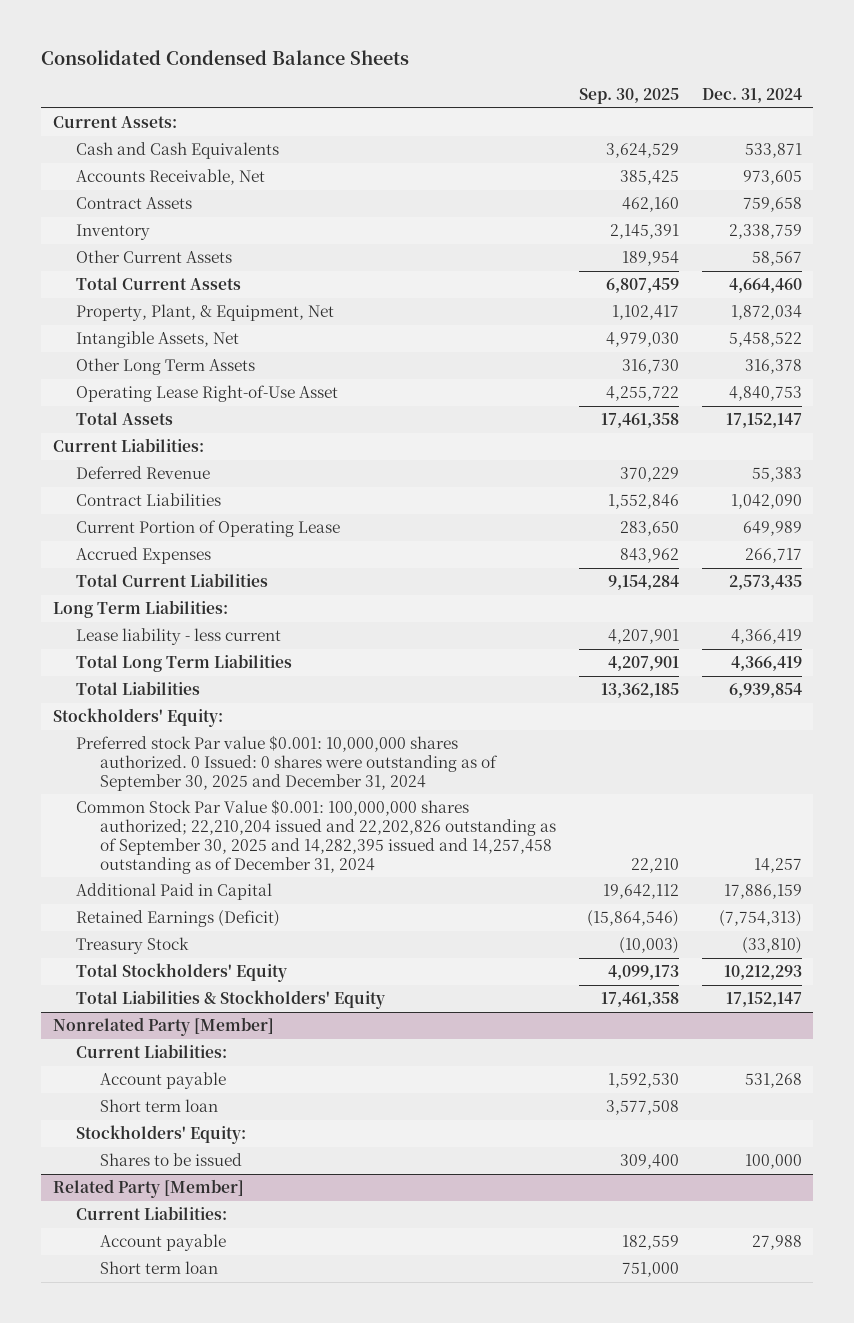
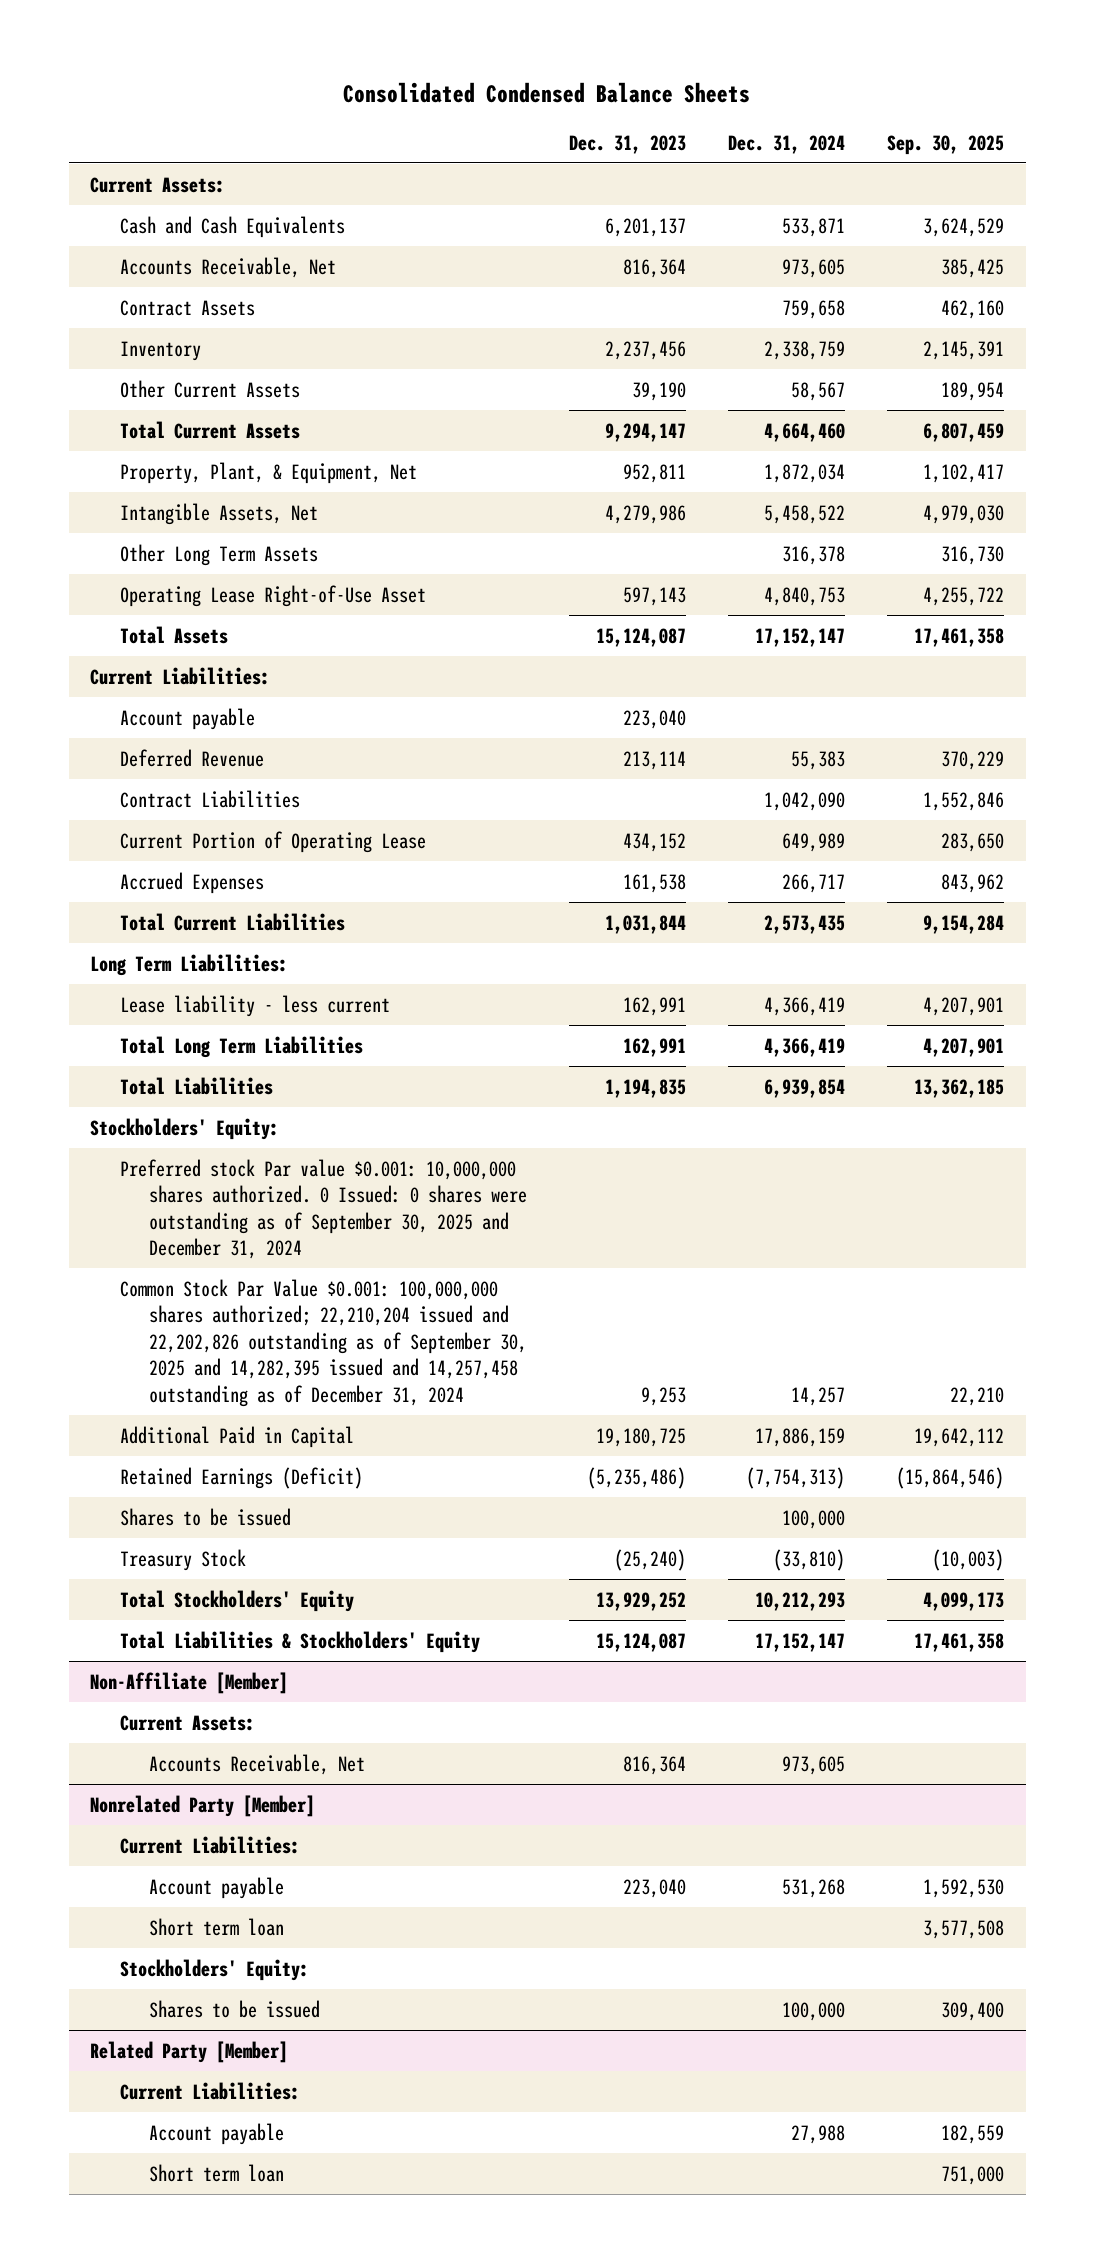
- | Sep. 30, 2025 | Dec. 31, 2024
+ | Dec. 31, 2023 | Dec. 31, 2024 | Sep. 30, 2025
+ Account payable | 223,040 | |
+ Shares to be issued | | 100,000 |
+ Non-Affiliate [Member]
+ Current Assets:
+ Accounts Receivable, Net | 816,364 | 973,605 |

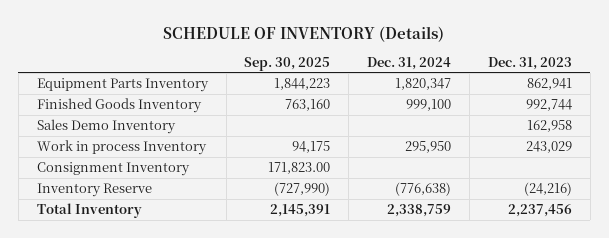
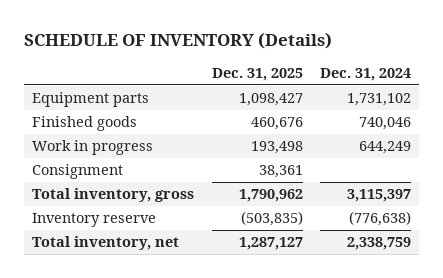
- | Sep. 30, 2025 | Dec. 31, 2024 | Dec. 31, 2023
+ | Dec. 31, 2025 | Dec. 31, 2024
- Equipment Parts Inventory | 1,844,223 | 1,820,347 | 862,941
- Finished Goods Inventory | 763,160 | 999,100 | 992,744
- Sales Demo Inventory | | | 162,958
- Work in process Inventory | 94,175 | 295,950 | 243,029
- Consignment Inventory | 171,823.00 | |
- Inventory Reserve | (727,990) | (776,638) | (24,216)
- Total Inventory | 2,145,391 | 2,338,759 | 2,237,456
+ Equipment parts | 1,098,427 | 1,731,102
+ Finished goods | 460,676 | 740,046
+ Work in progress | 193,498 | 644,249
+ Consignment | 38,361 |
+ Total inventory, gross | 1,790,962 | 3,115,397
+ Inventory reserve | (503,835) | (776,638)
+ Total inventory, net | 1,287,127 | 2,338,759

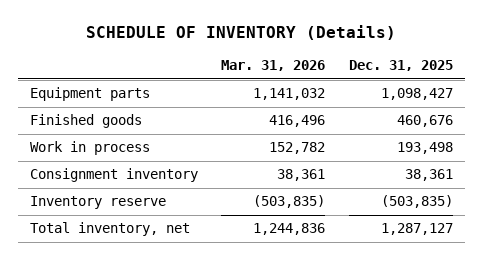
- | Dec. 31, 2025 | Dec. 31, 2024
+ | Mar. 31, 2026 | Dec. 31, 2025
- Work in progress | 193,498 | 644,249
- Consignment | 38,361 |
- Total inventory, gross | 1,790,962 | 3,115,397
+ Work in process | 152,782 | 193,498
+ Consignment inventory | 38,361 | 38,361

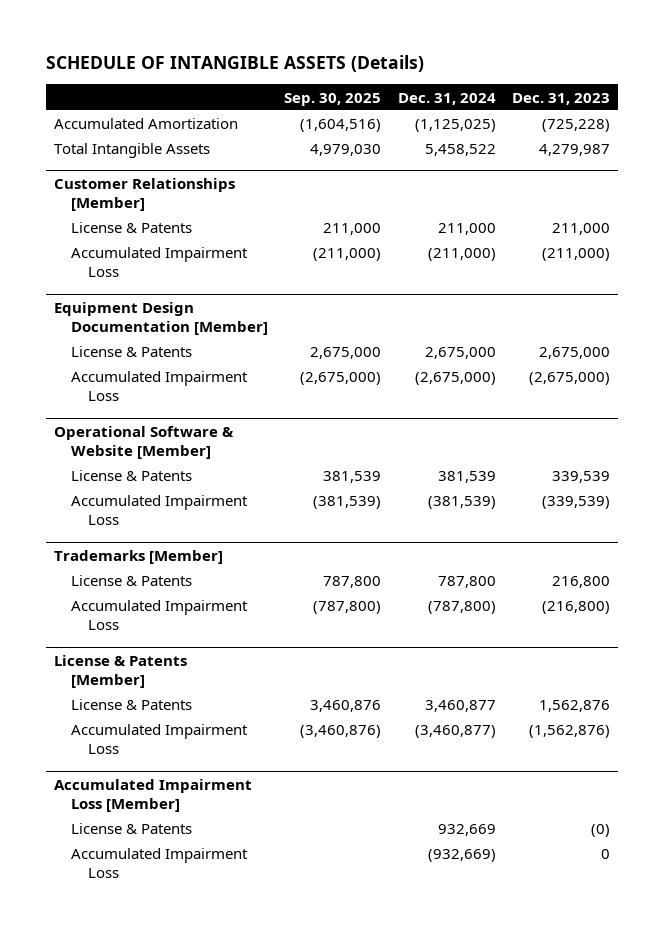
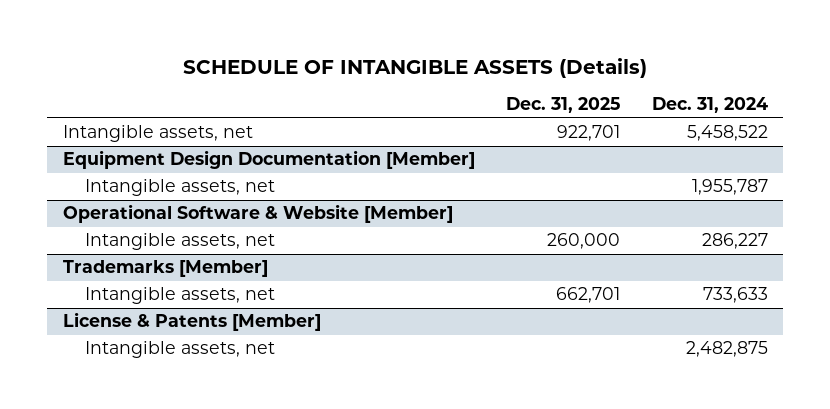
- | Sep. 30, 2025 | Dec. 31, 2024 | Dec. 31, 2023
+ | Dec. 31, 2025 | Dec. 31, 2024
- Accumulated Amortization | (1,604,516) | (1,125,025) | (725,228)
- Total Intangible Assets | 4,979,030 | 5,458,522 | 4,279,987
- Customer Relationships [Member]
- License & Patents | 211,000 | 211,000 | 211,000
- Accumulated Impairment Loss | (211,000) | (211,000) | (211,000)
+ Intangible assets, net | 922,701 | 5,458,522
@ Equipment Design Documentation [Member]
- License & Patents | 2,675,000 | 2,675,000 | 2,675,000
- Accumulated Impairment Loss | (2,675,000) | (2,675,000) | (2,675,000)
+ Intangible assets, net | | 1,955,787
@ Operational Software & Website [Member]
- License & Patents | 381,539 | 381,539 | 339,539
- Accumulated Impairment Loss | (381,539) | (381,539) | (339,539)
+ Intangible assets, net | 260,000 | 286,227
@ Trademarks [Member]
- License & Patents | 787,800 | 787,800 | 216,800
- Accumulated Impairment Loss | (787,800) | (787,800) | (216,800)
+ Intangible assets, net | 662,701 | 733,633
@ License & Patents [Member]
- License & Patents | 3,460,876 | 3,460,877 | 1,562,876
- Accumulated Impairment Loss | (3,460,876) | (3,460,877) | (1,562,876)
- Accumulated Impairment Loss [Member]
- License & Patents | | 932,669 | (0)
- Accumulated Impairment Loss | | (932,669) | 0
@ License & Patents [Member]
+ Intangible assets, net | | 2,482,875

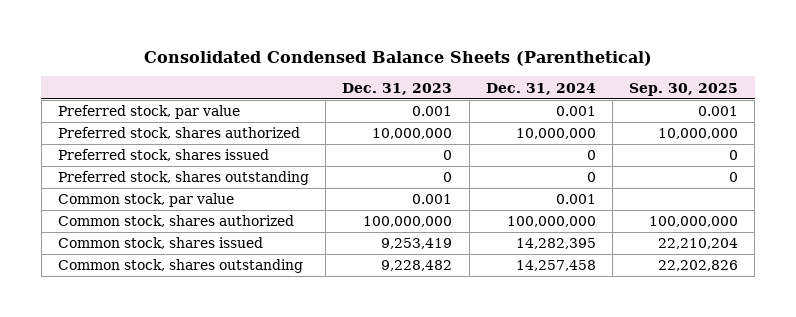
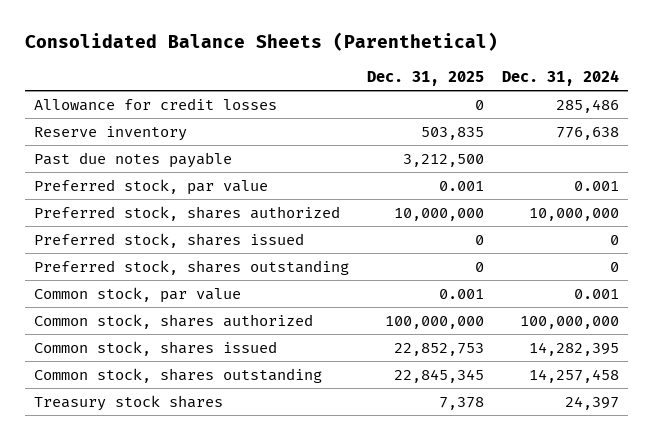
- Consolidated Condensed Balance Sheets (Parenthetical)
+ Consolidated Balance Sheets (Parenthetical)
- | Dec. 31, 2023 | Dec. 31, 2024 | Sep. 30, 2025
+ | Dec. 31, 2025 | Dec. 31, 2024
+ Allowance for credit losses | 0 | 285,486
+ Reserve inventory | 503,835 | 776,638
+ Past due notes payable | 3,212,500 |
+ Treasury stock shares | 7,378 | 24,397

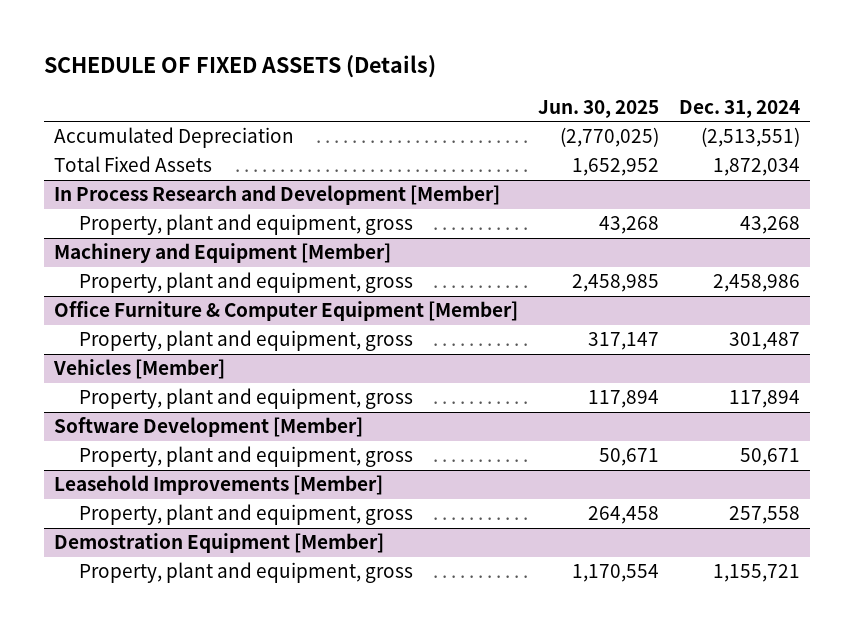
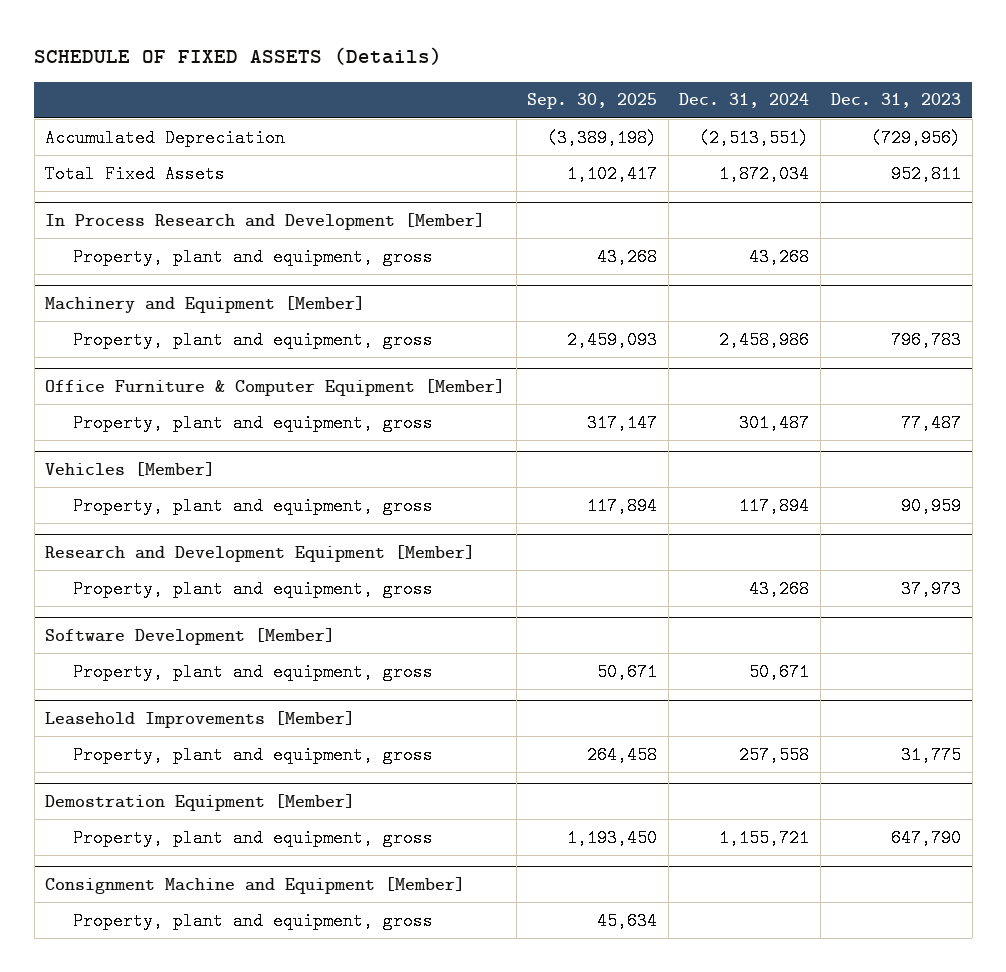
- | Jun. 30, 2025 | Dec. 31, 2024
+ | Sep. 30, 2025 | Dec. 31, 2024 | Dec. 31, 2023
+ Research and Development Equipment [Member]
+ Property, plant and equipment, gross | | 43,268 | 37,973
+ Consignment Machine and Equipment [Member]
+ Property, plant and equipment, gross | 45,634 | |

